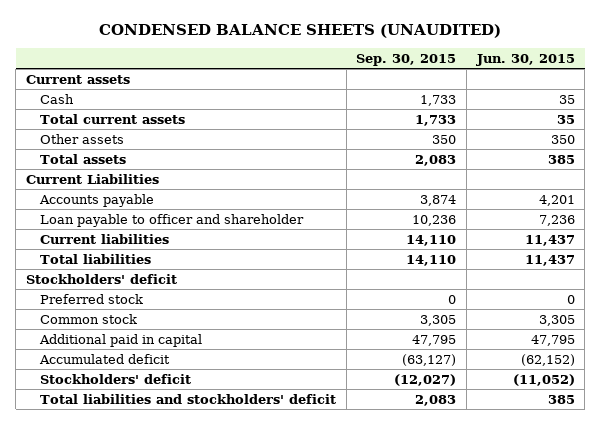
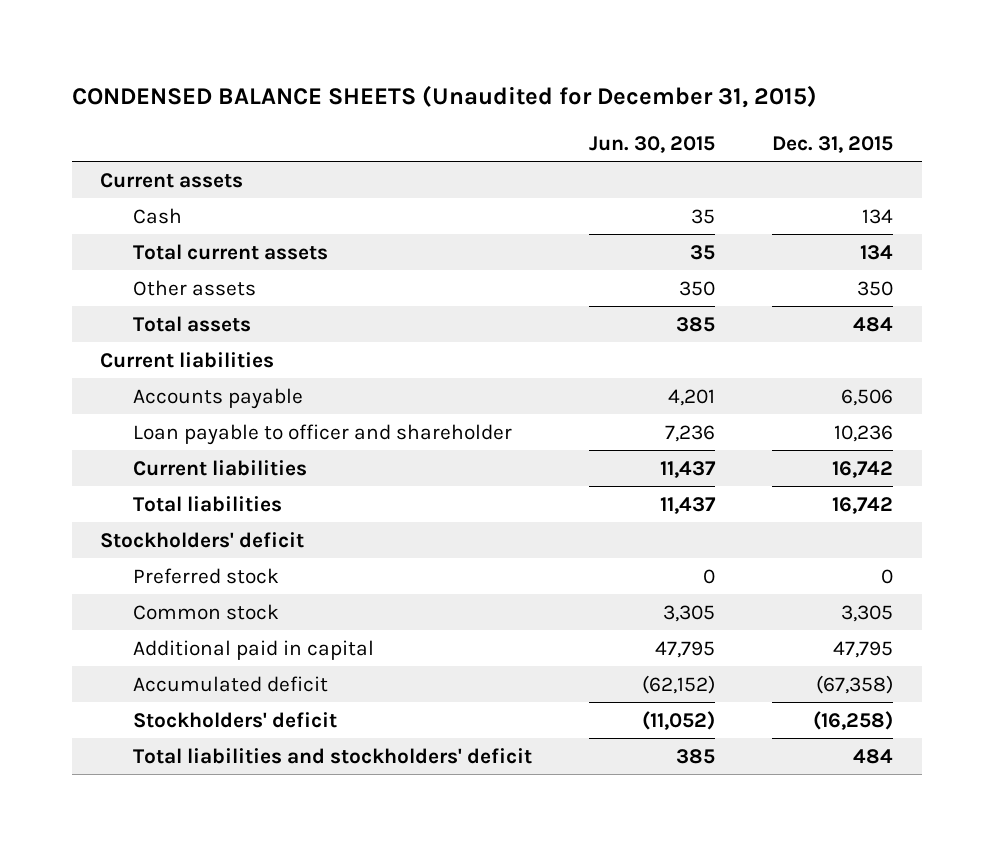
- CONDENSED BALANCE SHEETS (UNAUDITED)
+ CONDENSED BALANCE SHEETS (Unaudited for December 31, 2015)
- | Sep. 30, 2015 | Jun. 30, 2015
+ | Jun. 30, 2015 | Dec. 31, 2015
- Current Liabilities
+ Current liabilities

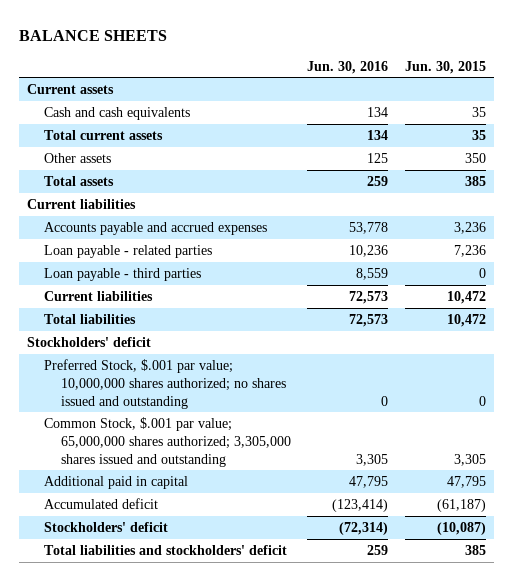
- CONDENSED BALANCE SHEETS (Unaudited for December 31, 2015)
+ BALANCE SHEETS
- | Jun. 30, 2015 | Dec. 31, 2015
+ | Jun. 30, 2016 | Jun. 30, 2015
- Cash | 35 | 134
+ Cash and cash equivalents | 134 | 35
- Accounts payable | 4,201 | 6,506
- Loan payable to officer and shareholder | 7,236 | 10,236
- Current liabilities | 11,437 | 16,742
- Total liabilities | 11,437 | 16,742
+ Accounts payable and accrued expenses | 53,778 | 3,236
+ Loan payable - related parties | 10,236 | 7,236
+ Loan payable - third parties | 8,559 | 0
+ Current liabilities | 72,573 | 10,472
+ Total liabilities | 72,573 | 10,472
- Preferred stock | 0 | 0
- Common stock | 3,305 | 3,305
+ Preferred Stock, $.001 par value; 10,000,000 shares authorized; no shares issued and outstanding | 0 | 0
+ Common Stock, $.001 par value; 65,000,000 shares authorized; 3,305,000 shares issued and outstanding | 3,305 | 3,305
- Accumulated deficit | (62,152) | (67,358)
- Stockholders' deficit | (11,052) | (16,258)
+ Accumulated deficit | (123,414) | (61,187)
+ Stockholders' deficit | (72,314) | (10,087)

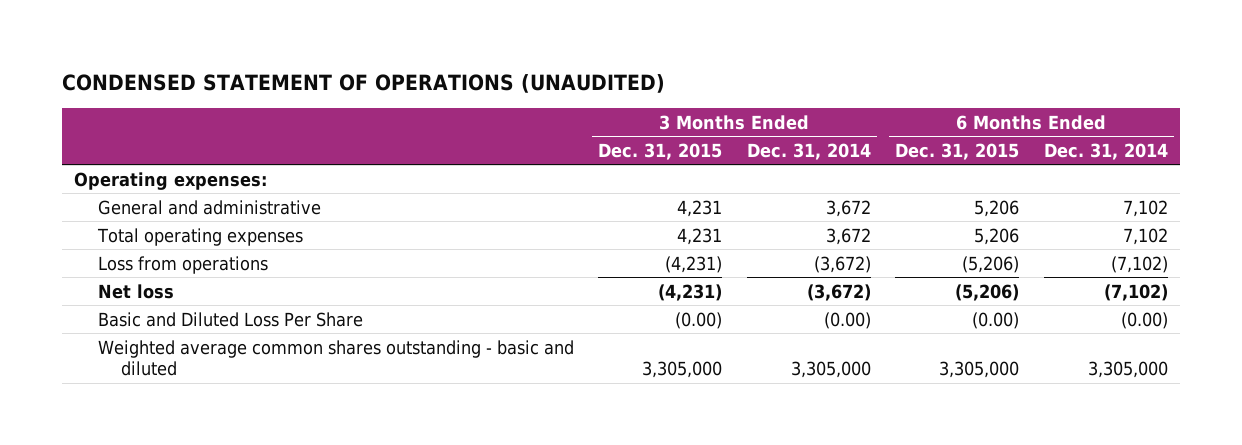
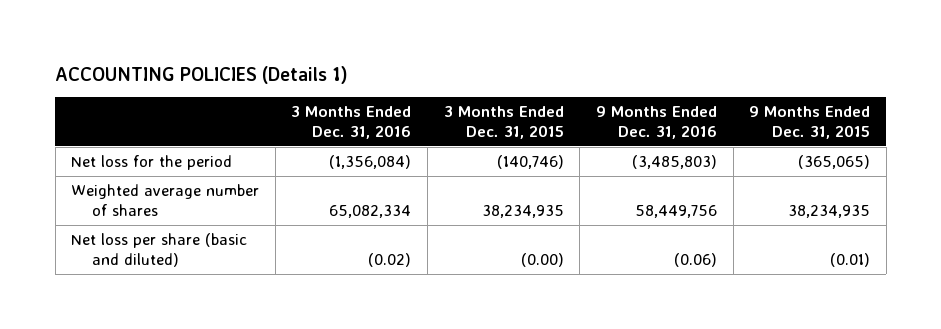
- CONDENSED STATEMENT OF OPERATIONS (UNAUDITED)
+ ACCOUNTING POLICIES (Details 1)
- | 3 Months Ended Dec. 31, 2015 | 3 Months Ended Dec. 31, 2014 | 6 Months Ended Dec. 31, 2015 | 6 Months Ended Dec. 31, 2014
+ | 3 Months Ended Dec. 31, 2016 | 3 Months Ended Dec. 31, 2015 | 9 Months Ended Dec. 31, 2016 | 9 Months Ended Dec. 31, 2015
- Operating expenses:
- General and administrative | 4,231 | 3,672 | 5,206 | 7,102
- Total operating expenses | 4,231 | 3,672 | 5,206 | 7,102
- Loss from operations | (4,231) | (3,672) | (5,206) | (7,102)
- Net loss | (4,231) | (3,672) | (5,206) | (7,102)
- Basic and Diluted Loss Per Share | (0.00) | (0.00) | (0.00) | (0.00)
- Weighted average common shares outstanding - basic and diluted | 3,305,000 | 3,305,000 | 3,305,000 | 3,305,000
+ Net loss for the period | (1,356,084) | (140,746) | (3,485,803) | (365,065)
+ Weighted average number of shares | 65,082,334 | 38,234,935 | 58,449,756 | 38,234,935
+ Net loss per share (basic and diluted) | (0.02) | (0.00) | (0.06) | (0.01)

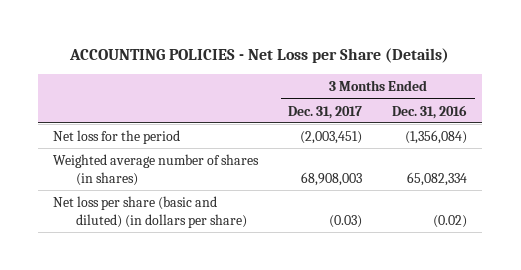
- ACCOUNTING POLICIES (Details 1)
+ ACCOUNTING POLICIES - Net Loss per Share (Details)
- | 3 Months Ended Dec. 31, 2016 | 3 Months Ended Dec. 31, 2015 | 9 Months Ended Dec. 31, 2016 | 9 Months Ended Dec. 31, 2015
+ | 3 Months Ended Dec. 31, 2017 | 3 Months Ended Dec. 31, 2016
- Weighted average number of shares | 65,082,334 | 38,234,935 | 58,449,756 | 38,234,935
- Net loss per share (basic and diluted) | (0.02) | (0.00) | (0.06) | (0.01)
+ Weighted average number of shares (in shares) | 68,908,003 | 65,082,334
+ Net loss per share (basic and diluted) (in dollars per share) | (0.03) | (0.02)

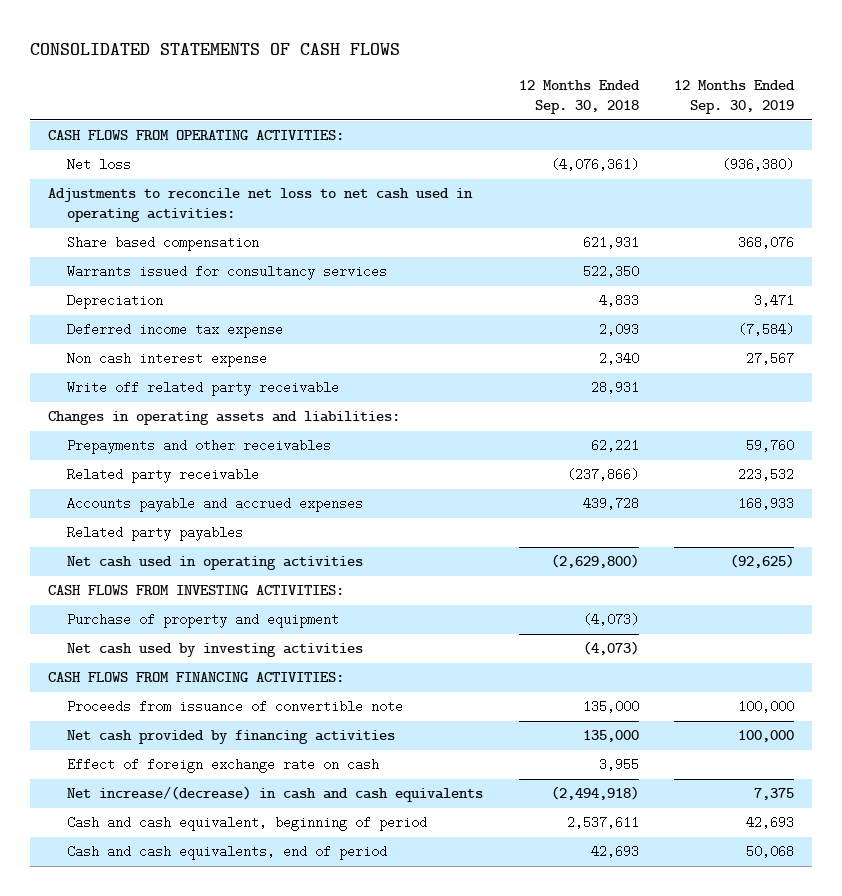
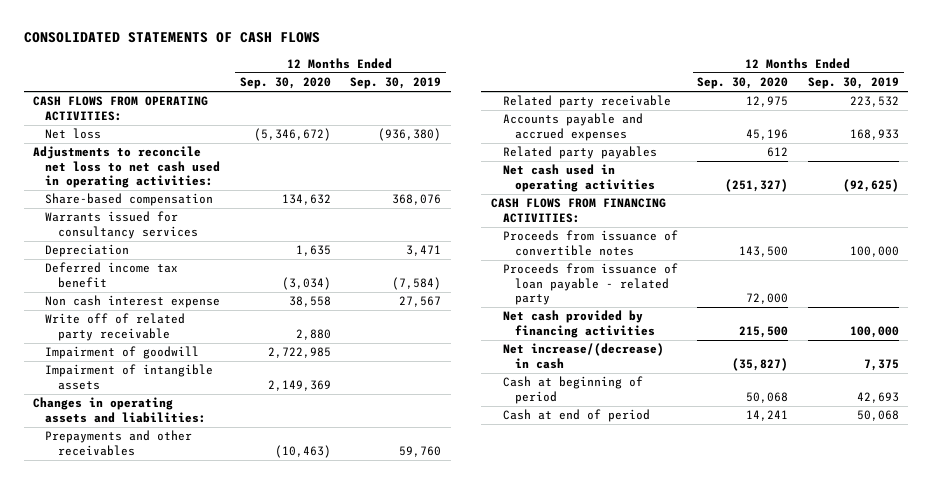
- | 12 Months Ended Sep. 30, 2018 | 12 Months Ended Sep. 30, 2019
+ | 12 Months Ended Sep. 30, 2020 | 12 Months Ended Sep. 30, 2019
- Share based compensation | 621,931 | 368,076
+ Share-based compensation | 134,632 | 368,076
- Deferred income tax expense | 2,093 | (7,584)
+ Deferred income tax benefit | (3,034) | (7,584)
- Write off related party receivable | 28,931 |
+ Write off of related party receivable | 2,880 |
+ Impairment of goodwill | 2,722,985 |
+ Impairment of intangible assets | 2,149,369 |
- CASH FLOWS FROM INVESTING ACTIVITIES:
- Purchase of property and equipment | (4,073) |
- Net cash used by investing activities | (4,073) |
- Proceeds from issuance of convertible note | 135,000 | 100,000
+ Proceeds from issuance of convertible notes | 143,500 | 100,000
+ Proceeds from issuance of loan payable - related party | 72,000 |
- Effect of foreign exchange rate on cash | 3,955 |
- Net increase/(decrease) in cash and cash equivalents | (2,494,918) | 7,375
- Cash and cash equivalent, beginning of period | 2,537,611 | 42,693
- Cash and cash equivalents, end of period | 42,693 | 50,068
+ Net increase/(decrease) in cash | (35,827) | 7,375
+ Cash at beginning of period | 50,068 | 42,693
+ Cash at end of period | 14,241 | 50,068

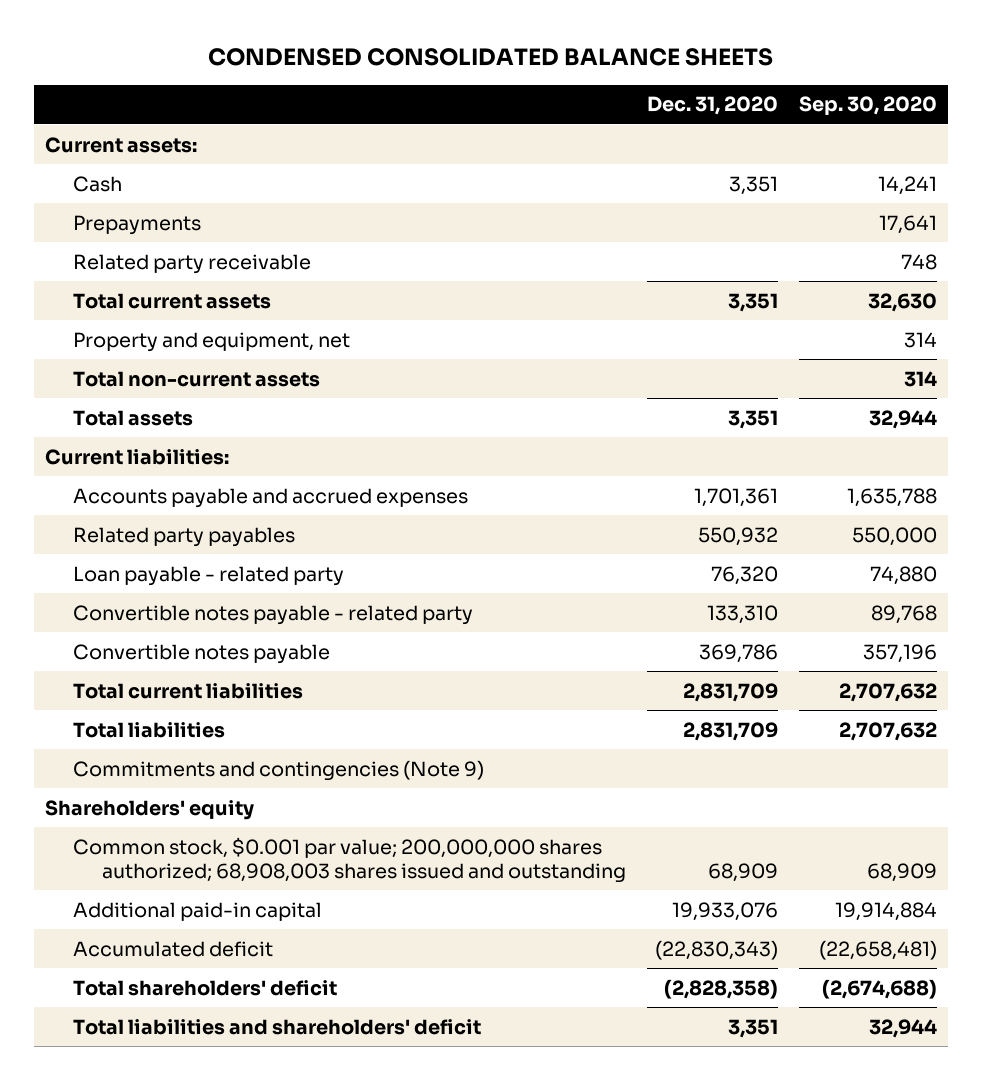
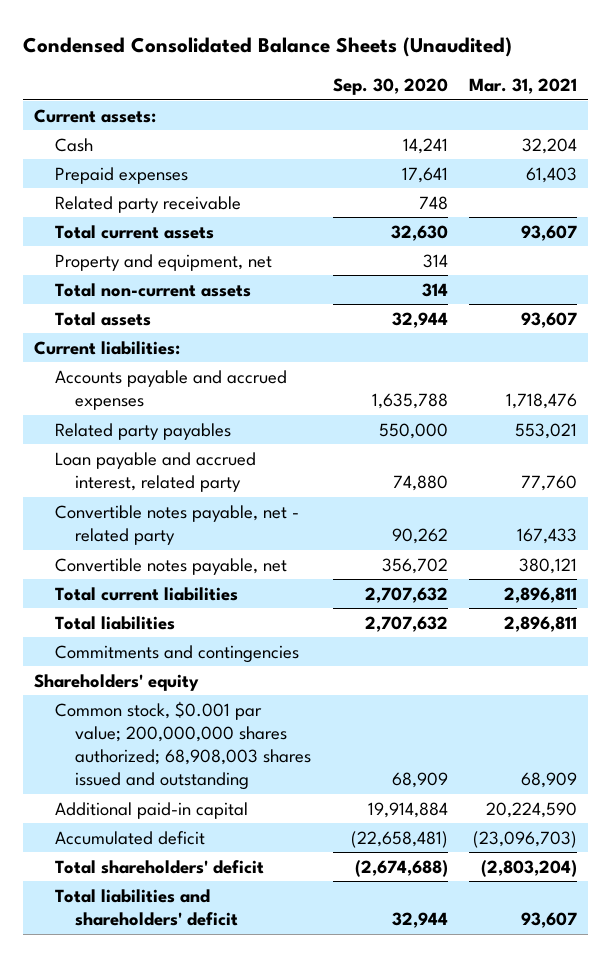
- CONDENSED CONSOLIDATED BALANCE SHEETS
+ Condensed Consolidated Balance Sheets (Unaudited)
- | Dec. 31, 2020 | Sep. 30, 2020
+ | Sep. 30, 2020 | Mar. 31, 2021
- Prepayments | | 17,641
+ Prepaid expenses | 17,641 | 61,403
- Loan payable - related party | 76,320 | 74,880
- Convertible notes payable - related party | 133,310 | 89,768
- Convertible notes payable | 369,786 | 357,196
+ Loan payable and accrued interest, related party | 74,880 | 77,760
+ Convertible notes payable, net - related party | 90,262 | 167,433
+ Convertible notes payable, net | 356,702 | 380,121
- Commitments and contingencies (Note 9)
+ Commitments and contingencies

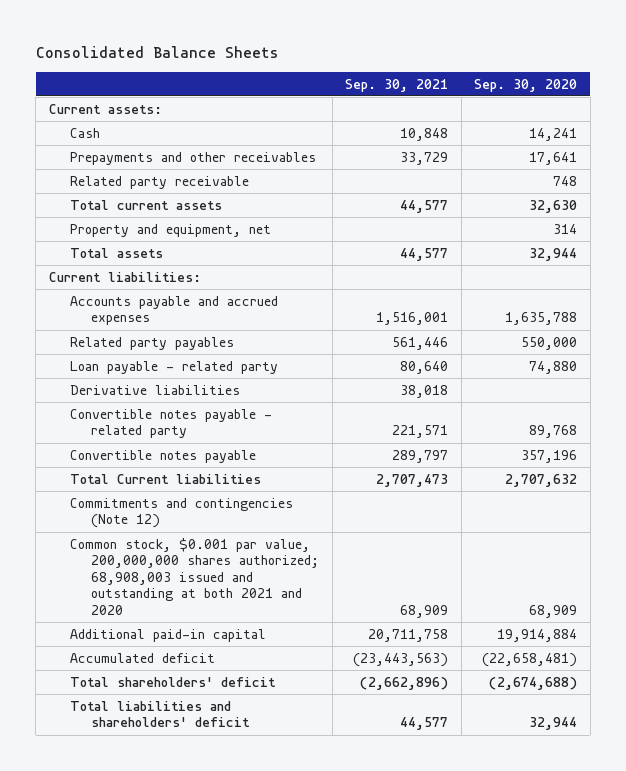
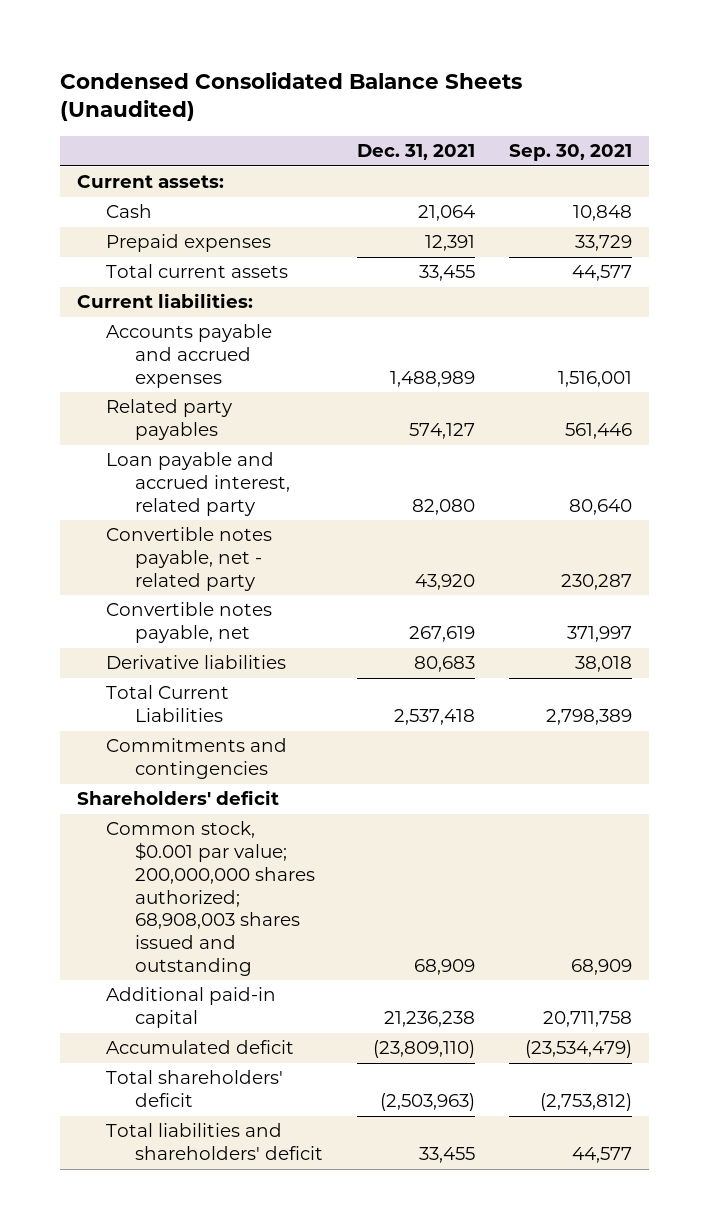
- Consolidated Balance Sheets
+ Condensed Consolidated Balance Sheets (Unaudited)
- | Sep. 30, 2021 | Sep. 30, 2020
+ | Dec. 31, 2021 | Sep. 30, 2021
- Prepayments and other receivables | 33,729 | 17,641
- Related party receivable | | 748
+ Prepaid expenses | 12,391 | 33,729
- Property and equipment, net | | 314
- Total assets | 44,577 | 32,944
- Loan payable - related party | 80,640 | 74,880
+ Loan payable and accrued interest, related party | 82,080 | 80,640
+ Convertible notes payable, net - related party | 43,920 | 230,287
+ Convertible notes payable, net | 267,619 | 371,997
- Convertible notes payable - related party | 221,571 | 89,768
- Convertible notes payable | 289,797 | 357,196
- Total Current liabilities | 2,707,473 | 2,707,632
- Commitments and contingencies (Note 12)
- Common stock, $0.001 par value, 200,000,000 shares authorized; 68,908,003 issued and outstanding at both 2021 and 2020 | 68,909 | 68,909
+ Total Current Liabilities | 2,537,418 | 2,798,389
+ Commitments and contingencies
+ Shareholders' deficit
+ Common stock, $0.001 par value; 200,000,000 shares authorized; 68,908,003 shares issued and outstanding | 68,909 | 68,909
- Accumulated deficit | (23,443,563) | (22,658,481)
- Total shareholders' deficit | (2,662,896) | (2,674,688)
+ Accumulated deficit | (23,809,110) | (23,534,479)
+ Total shareholders' deficit | (2,503,963) | (2,753,812)

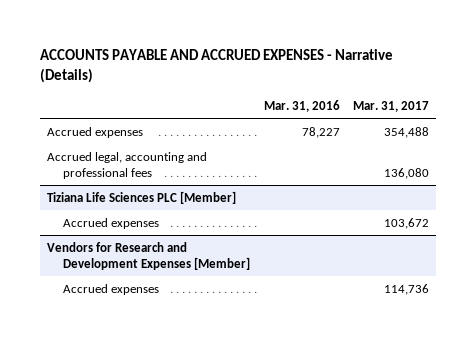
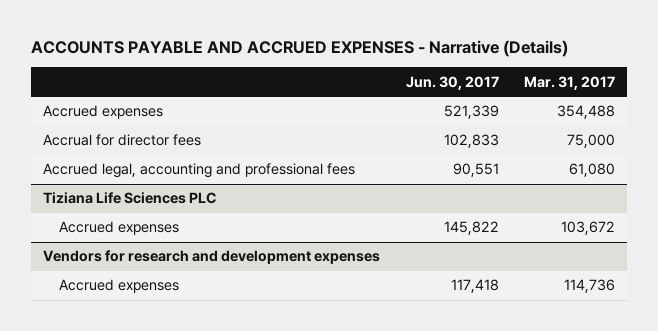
- | Mar. 31, 2016 | Mar. 31, 2017
+ | Jun. 30, 2017 | Mar. 31, 2017
- Accrued legal, accounting and professional fees | | 136,080
- Tiziana Life Sciences PLC [Member]
+ Accrual for director fees | 102,833 | 75,000
+ Accrued legal, accounting and professional fees | 90,551 | 61,080
+ Tiziana Life Sciences PLC
- Vendors for Research and Development Expenses [Member]
+ Vendors for research and development expenses

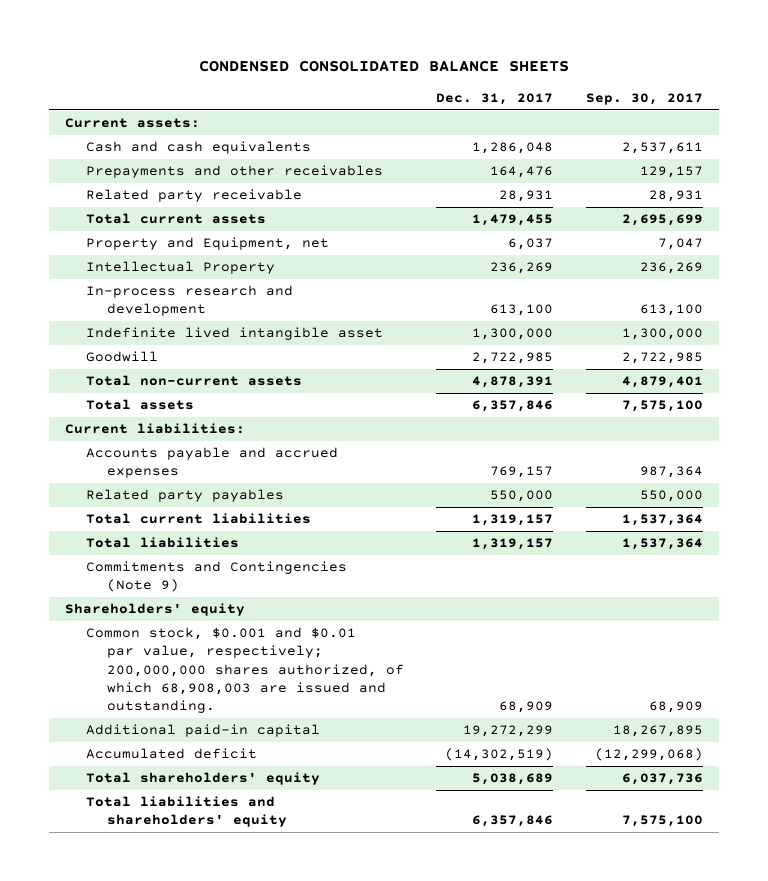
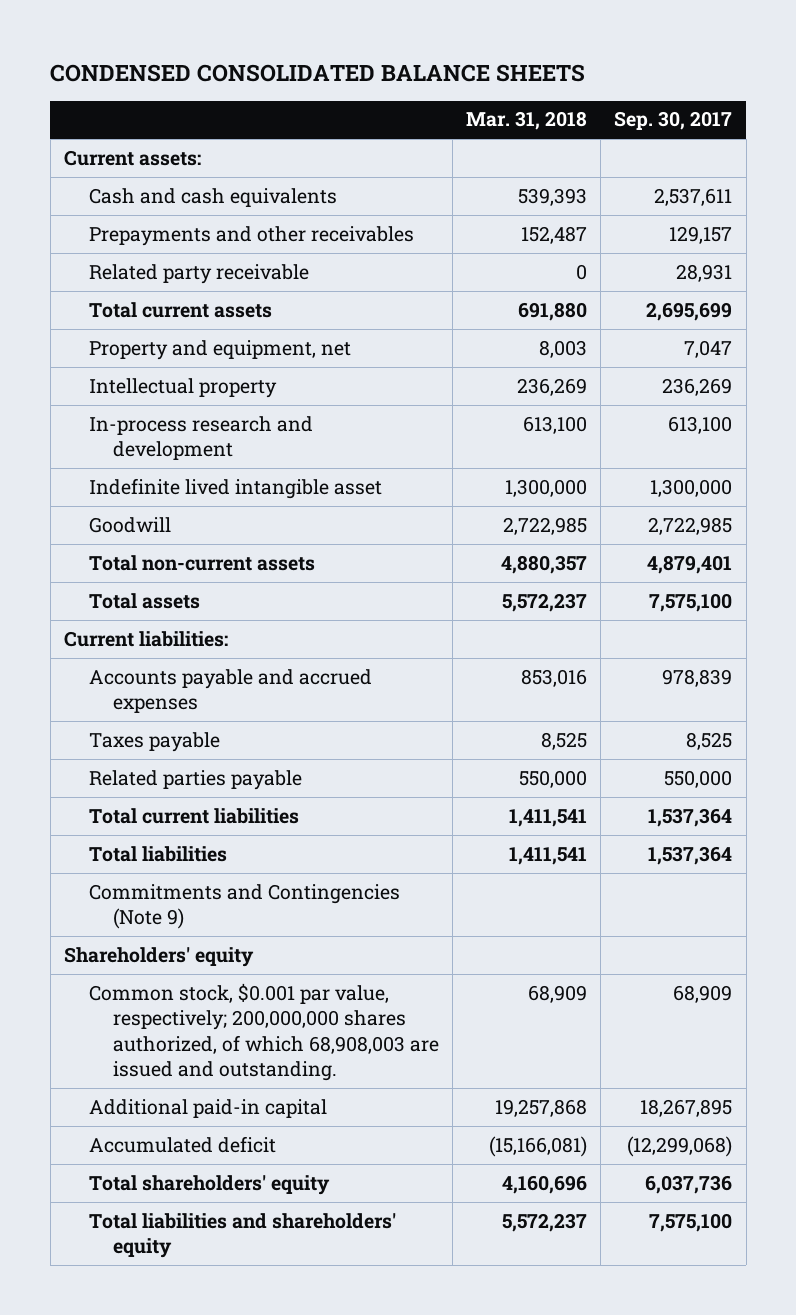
- | Dec. 31, 2017 | Sep. 30, 2017
+ | Mar. 31, 2018 | Sep. 30, 2017
- Property and Equipment, net | 6,037 | 7,047
- Intellectual Property | 236,269 | 236,269
+ Property and equipment, net | 8,003 | 7,047
+ Intellectual property | 236,269 | 236,269
- Accounts payable and accrued expenses | 769,157 | 987,364
- Related party payables | 550,000 | 550,000
+ Accounts payable and accrued expenses | 853,016 | 978,839
+ Taxes payable | 8,525 | 8,525
+ Related parties payable | 550,000 | 550,000
- Common stock, $0.001 and $0.01 par value, respectively; 200,000,000 shares authorized, of which 68,908,003 are issued and outstanding. | 68,909 | 68,909
+ Common stock, $0.001 par value, respectively; 200,000,000 shares authorized, of which 68,908,003 are issued and outstanding. | 68,909 | 68,909

